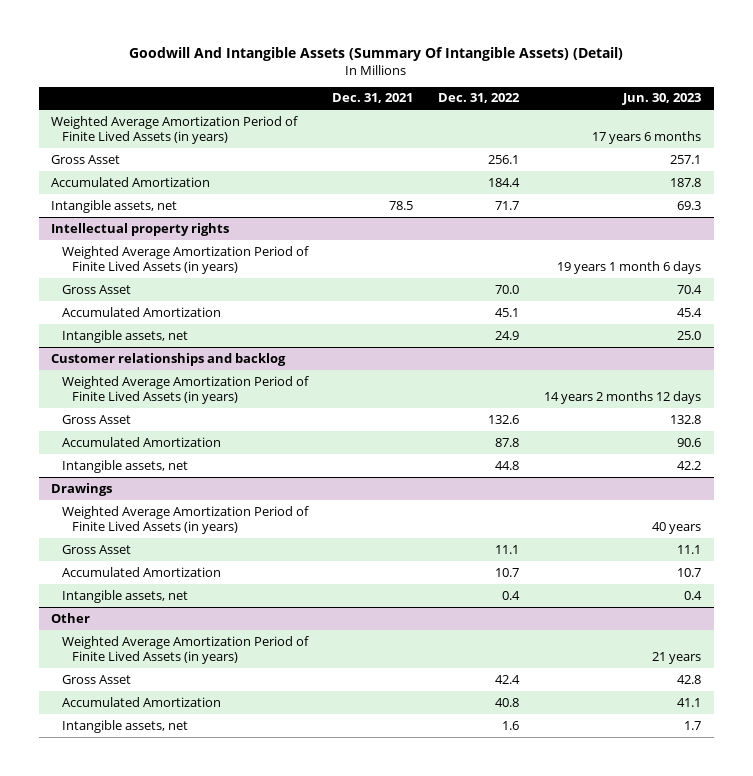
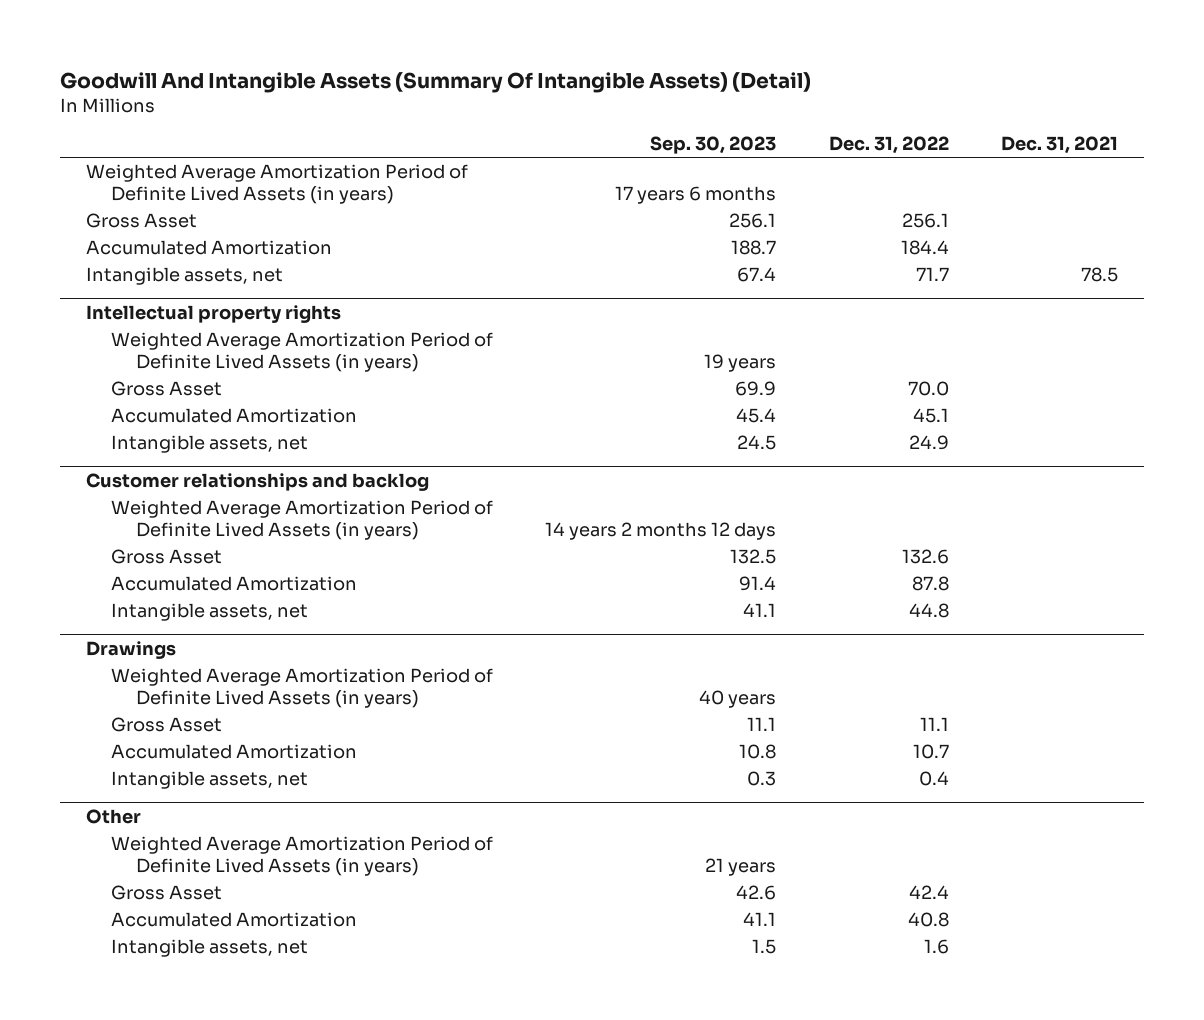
- | Dec. 31, 2021 | Dec. 31, 2022 | Jun. 30, 2023
+ | Sep. 30, 2023 | Dec. 31, 2022 | Dec. 31, 2021
- Weighted Average Amortization Period of Finite Lived Assets (in years) | | | 17 years 6 months
+ Weighted Average Amortization Period of Definite Lived Assets (in years) | 17 years 6 months | |
@ Intellectual property rights
- Weighted Average Amortization Period of Finite Lived Assets (in years) | | | 19 years 1 month 6 days
+ Weighted Average Amortization Period of Definite Lived Assets (in years) | 19 years | |
@ Customer relationships and backlog
- Weighted Average Amortization Period of Finite Lived Assets (in years) | | | 14 years 2 months 12 days
+ Weighted Average Amortization Period of Definite Lived Assets (in years) | 14 years 2 months 12 days | |
@ Drawings
- Weighted Average Amortization Period of Finite Lived Assets (in years) | | | 40 years
+ Weighted Average Amortization Period of Definite Lived Assets (in years) | 40 years | |
@ Other
- Weighted Average Amortization Period of Finite Lived Assets (in years) | | | 21 years
+ Weighted Average Amortization Period of Definite Lived Assets (in years) | 21 years | |

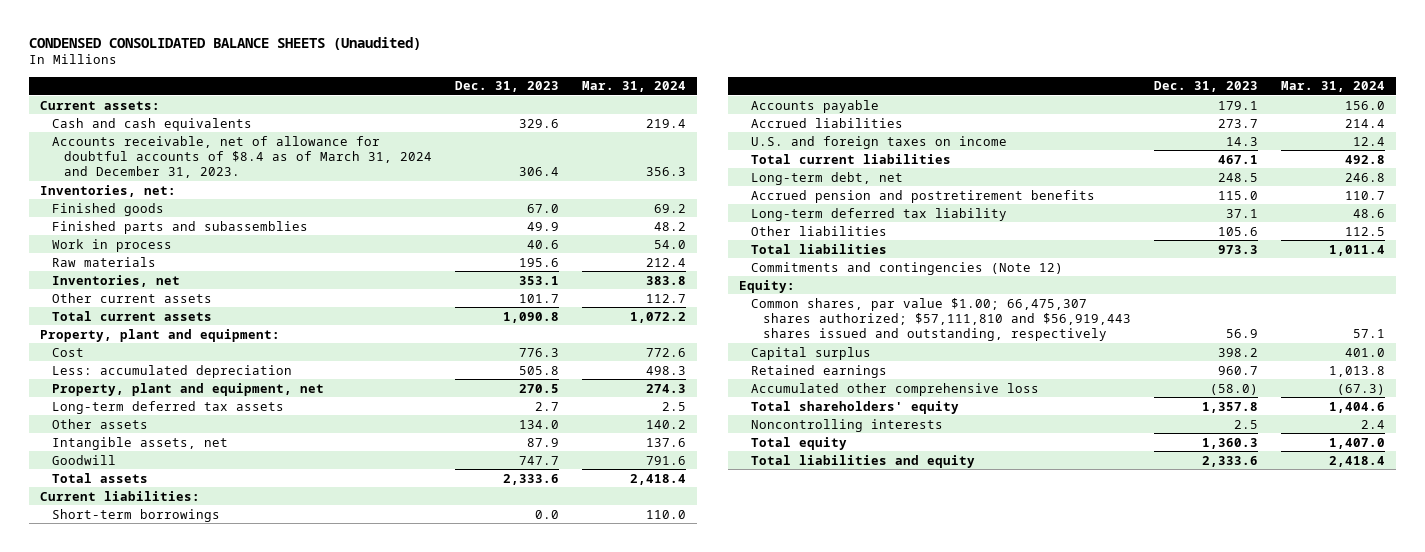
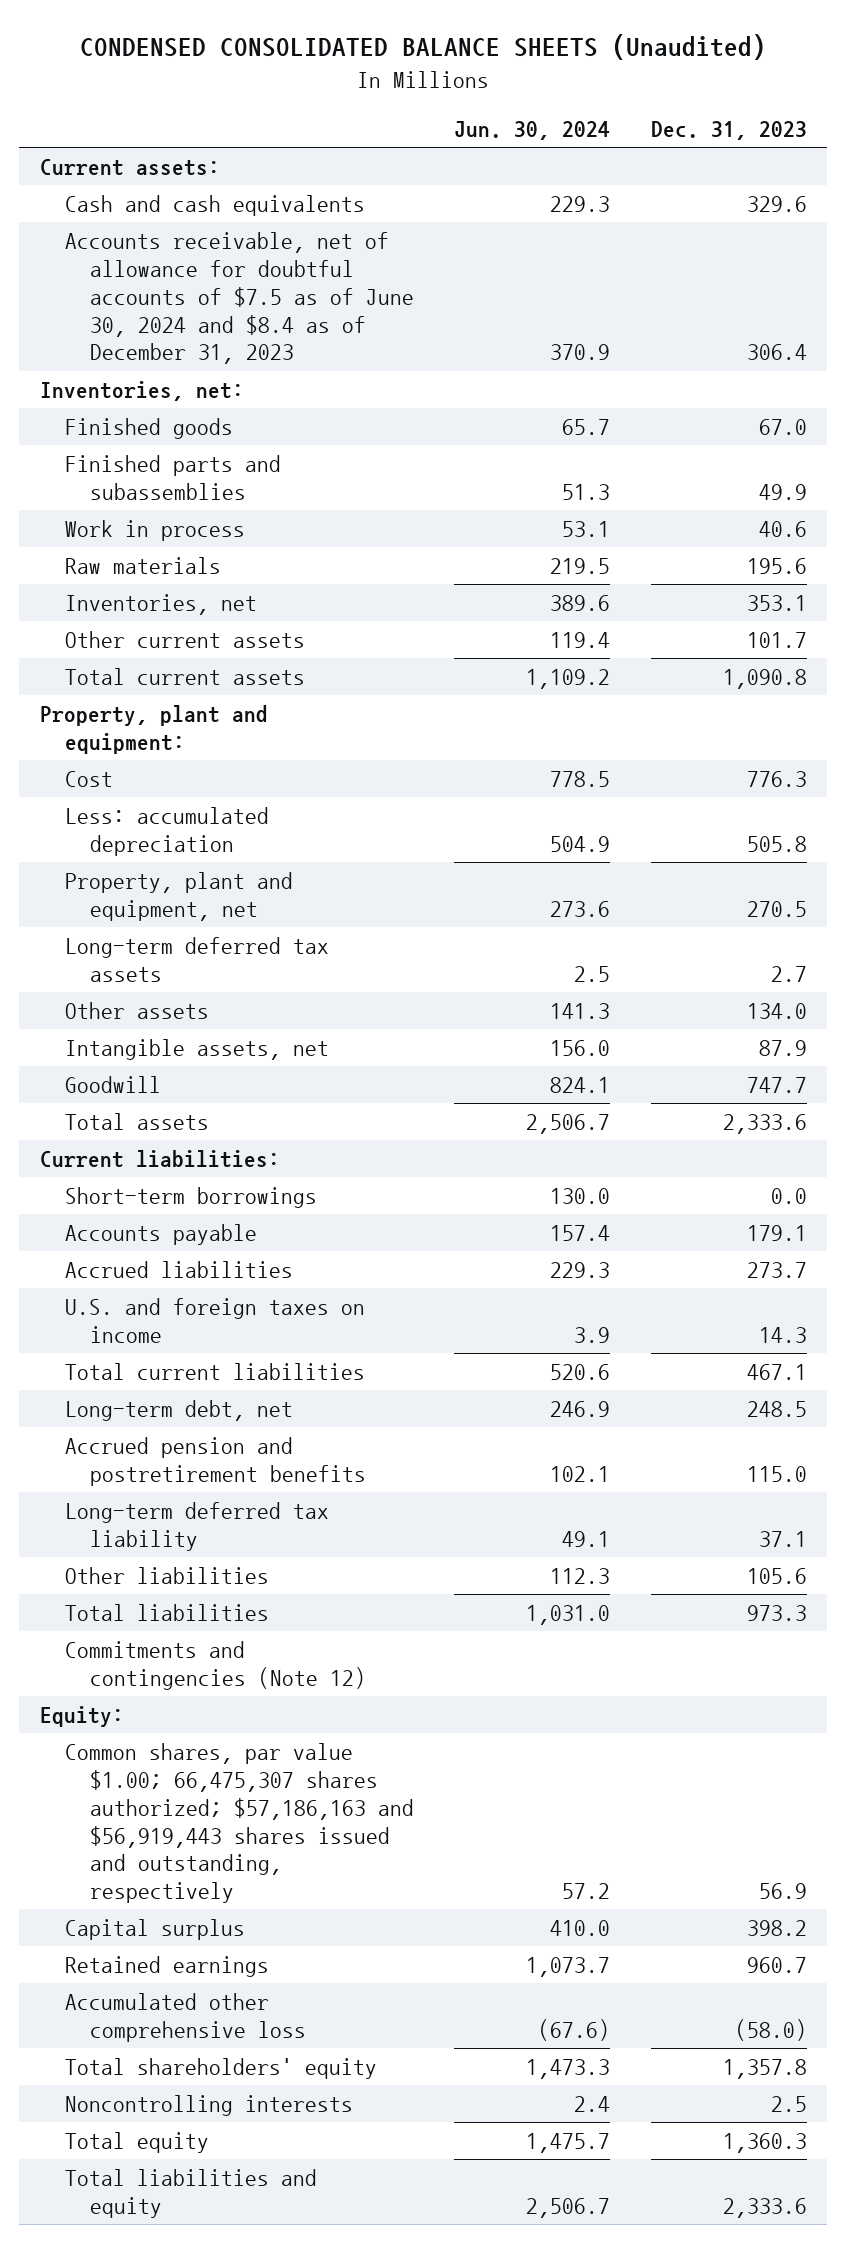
- | Dec. 31, 2023 | Mar. 31, 2024
+ | Jun. 30, 2024 | Dec. 31, 2023
- Accounts receivable, net of allowance for doubtful accounts of $8.4 as of March 31, 2024 and December 31, 2023. | 306.4 | 356.3
+ Accounts receivable, net of allowance for doubtful accounts of $7.5 as of June 30, 2024 and $8.4 as of December 31, 2023 | 370.9 | 306.4
- Common shares, par value $1.00; 66,475,307 shares authorized; $57,111,810 and $56,919,443 shares issued and outstanding, respectively | 56.9 | 57.1
+ Common shares, par value $1.00; 66,475,307 shares authorized; $57,186,163 and $56,919,443 shares issued and outstanding, respectively | 57.2 | 56.9

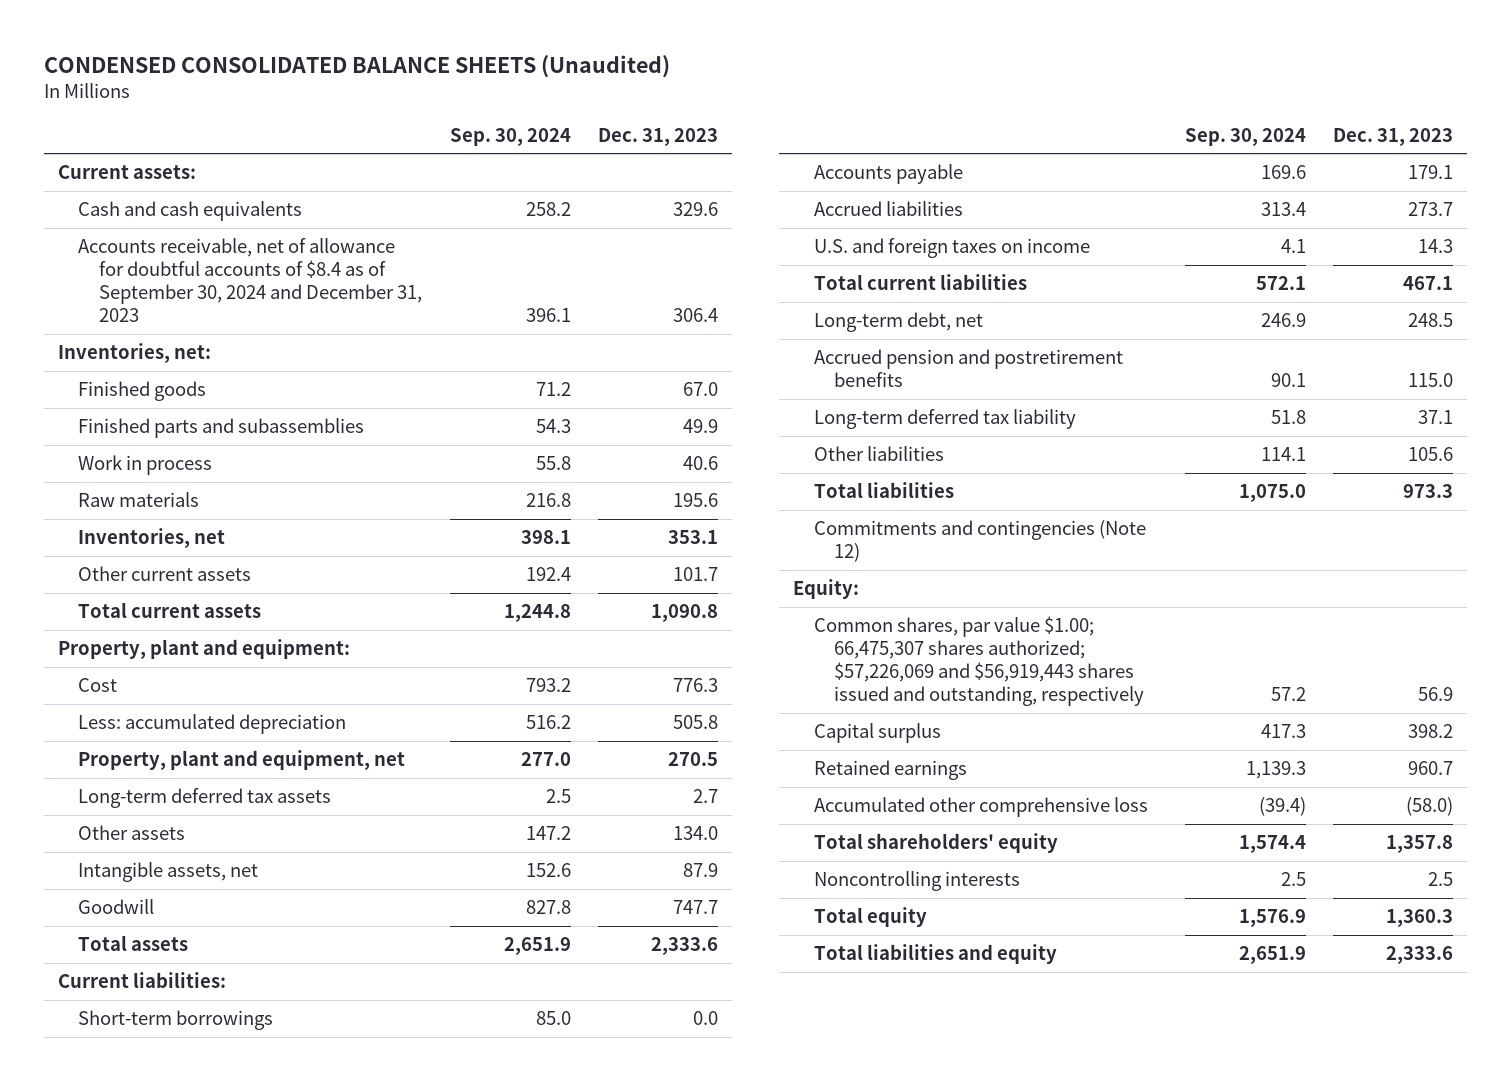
- | Jun. 30, 2024 | Dec. 31, 2023
+ | Sep. 30, 2024 | Dec. 31, 2023
- Accounts receivable, net of allowance for doubtful accounts of $7.5 as of June 30, 2024 and $8.4 as of December 31, 2023 | 370.9 | 306.4
+ Accounts receivable, net of allowance for doubtful accounts of $8.4 as of September 30, 2024 and December 31, 2023 | 396.1 | 306.4
- Common shares, par value $1.00; 66,475,307 shares authorized; $57,186,163 and $56,919,443 shares issued and outstanding, respectively | 57.2 | 56.9
+ Common shares, par value $1.00; 66,475,307 shares authorized; $57,226,069 and $56,919,443 shares issued and outstanding, respectively | 57.2 | 56.9

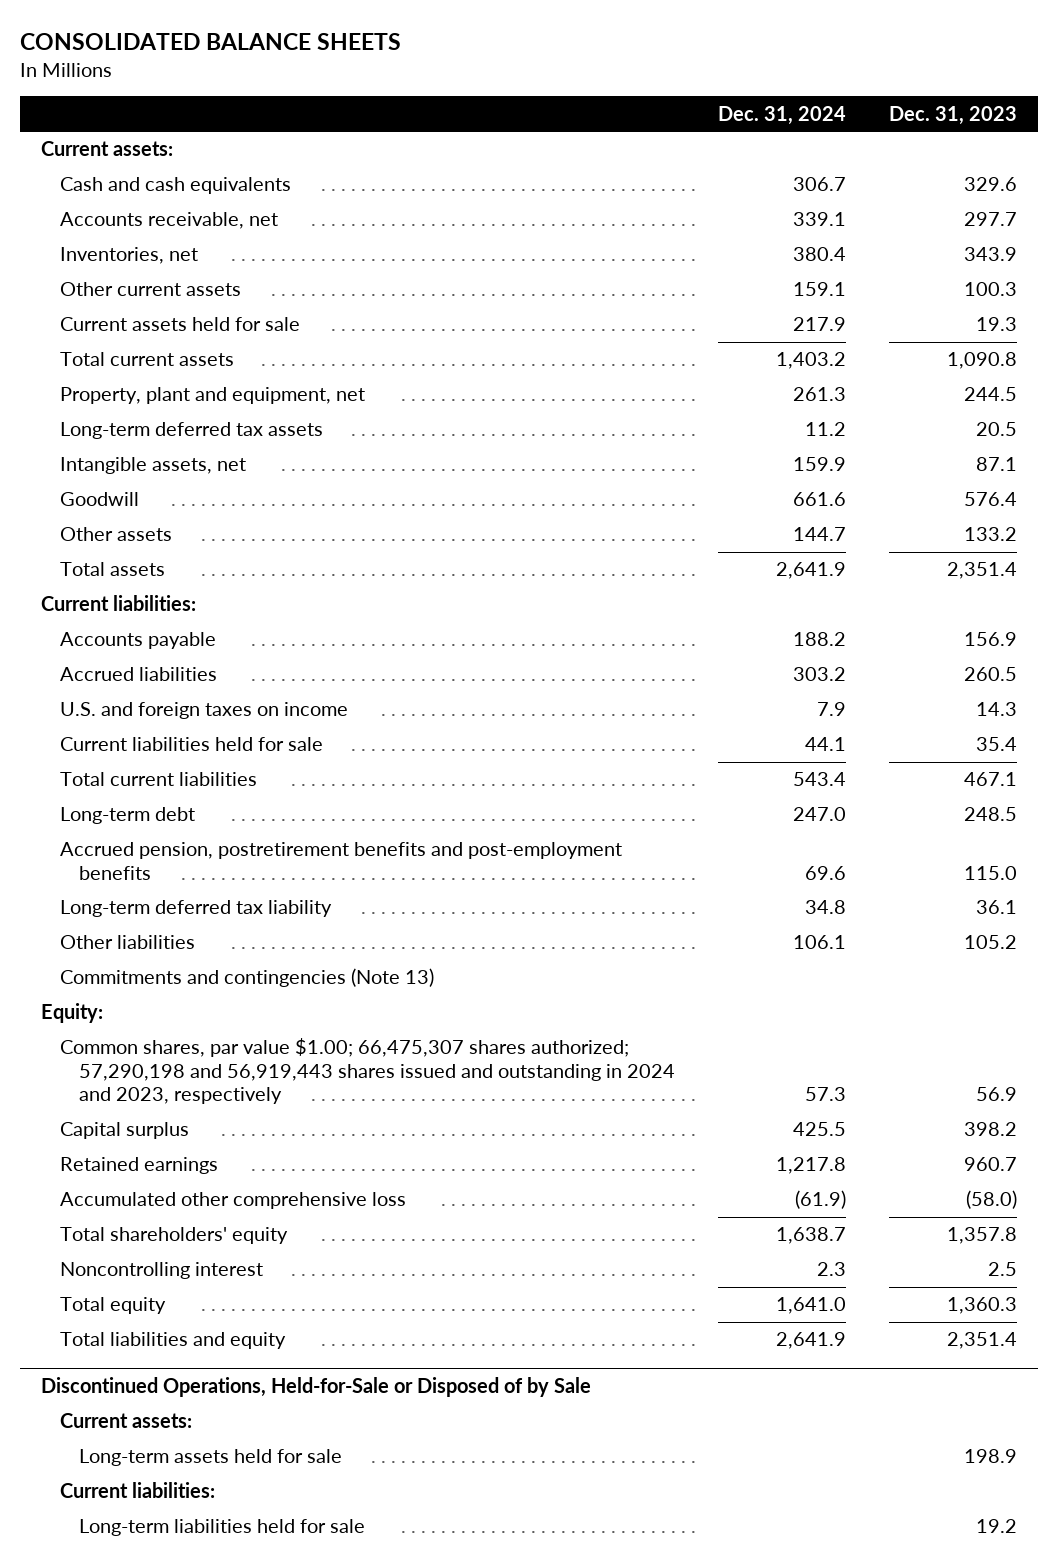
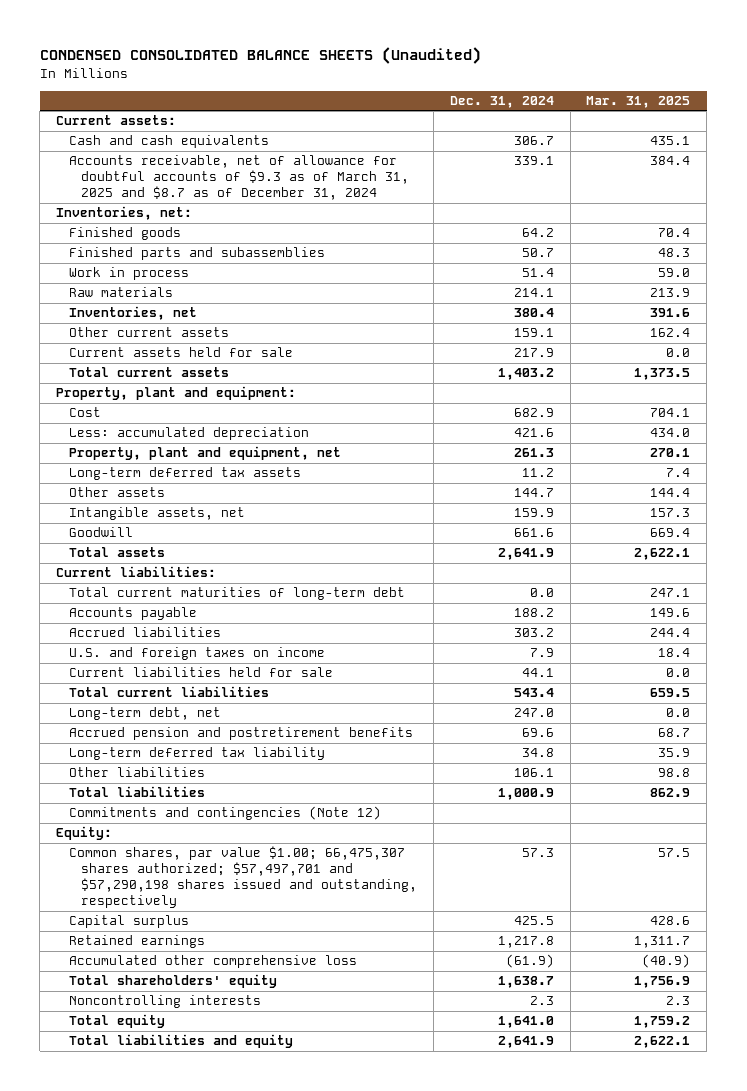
- CONSOLIDATED BALANCE SHEETS
+ CONDENSED CONSOLIDATED BALANCE SHEETS (Unaudited)
- | Dec. 31, 2024 | Dec. 31, 2023
+ | Dec. 31, 2024 | Mar. 31, 2025
- Accounts receivable, net | 339.1 | 297.7
+ Accounts receivable, net of allowance for doubtful accounts of $9.3 as of March 31, 2025 and $8.7 as of December 31, 2024 | 339.1 | 384.4
+ Inventories, net:
+ Finished goods | 64.2 | 70.4
+ Finished parts and subassemblies | 50.7 | 48.3
+ Work in process | 51.4 | 59.0
+ Raw materials | 214.1 | 213.9
+ Property, plant and equipment:
+ Cost | 682.9 | 704.1
+ Less: accumulated depreciation | 421.6 | 434.0
moved up: Other assets | 144.7 | 144.4
+ Total current maturities of long-term debt | 0.0 | 247.1
- Long-term debt | 247.0 | 248.5
- Accrued pension, postretirement benefits and post-employment benefits | 69.6 | 115.0
+ Long-term debt, net | 247.0 | 0.0
+ Accrued pension and postretirement benefits | 69.6 | 68.7
- Commitments and contingencies (Note 13)
+ Total liabilities | 1,000.9 | 862.9
+ Commitments and contingencies (Note 12)
- Common shares, par value $1.00; 66,475,307 shares authorized; 57,290,198 and 56,919,443 shares issued and outstanding in 2024 and 2023, respectively | 57.3 | 56.9
+ Common shares, par value $1.00; 66,475,307 shares authorized; $57,497,701 and $57,290,198 shares issued and outstanding, respectively | 57.3 | 57.5
- Noncontrolling interest | 2.3 | 2.5
+ Noncontrolling interests | 2.3 | 2.3
- Discontinued Operations, Held-for-Sale or Disposed of by Sale
- Current assets:
- Long-term assets held for sale | | 198.9
- Current liabilities:
- Long-term liabilities held for sale | | 19.2

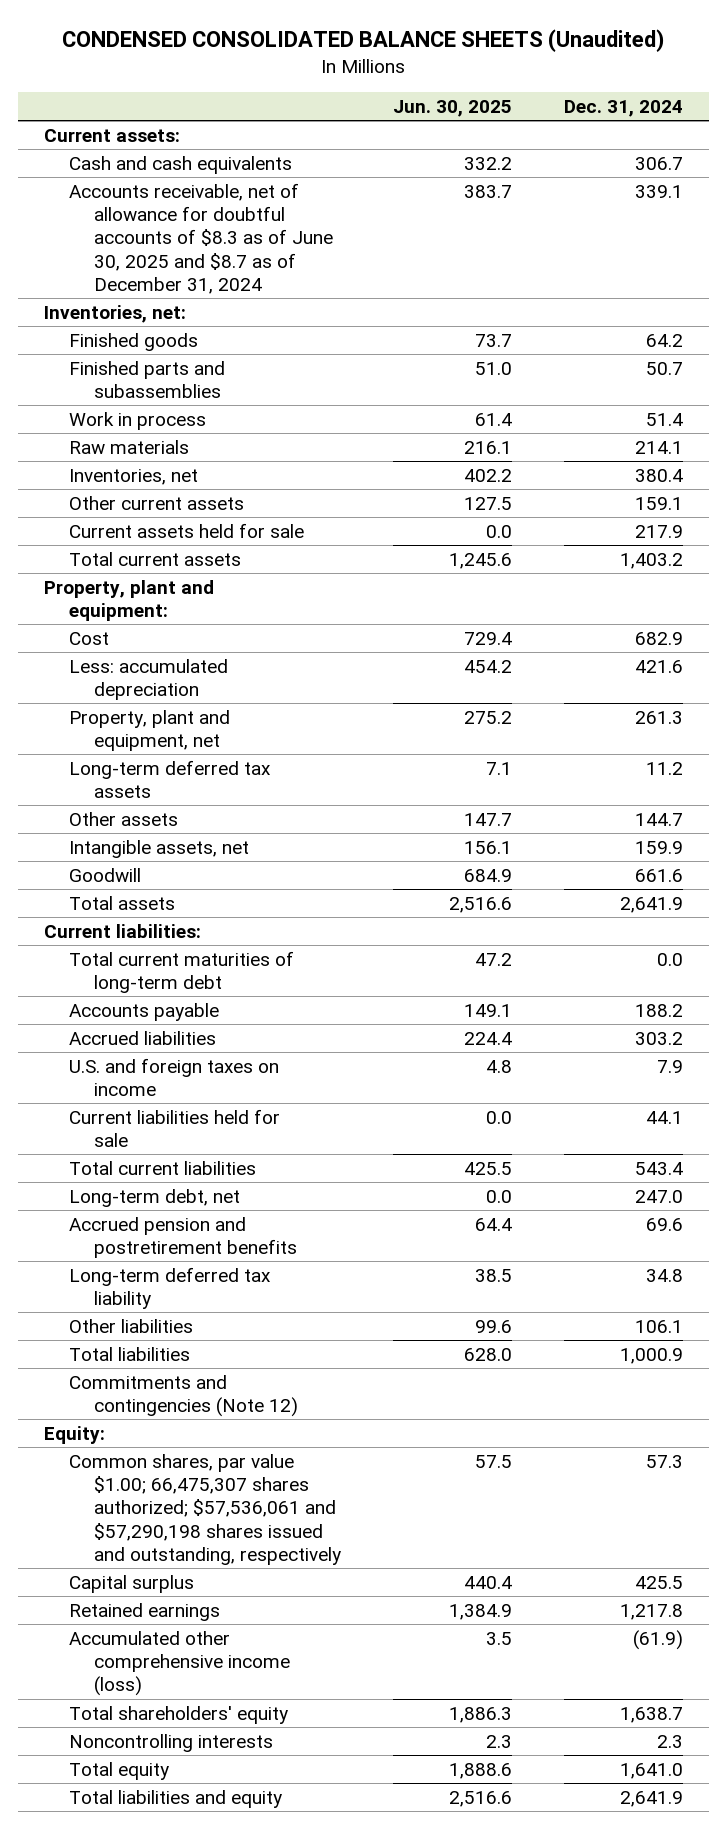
- | Dec. 31, 2024 | Mar. 31, 2025
+ | Jun. 30, 2025 | Dec. 31, 2024
- Accounts receivable, net of allowance for doubtful accounts of $9.3 as of March 31, 2025 and $8.7 as of December 31, 2024 | 339.1 | 384.4
+ Accounts receivable, net of allowance for doubtful accounts of $8.3 as of June 30, 2025 and $8.7 as of December 31, 2024 | 383.7 | 339.1
- Common shares, par value $1.00; 66,475,307 shares authorized; $57,497,701 and $57,290,198 shares issued and outstanding, respectively | 57.3 | 57.5
+ Common shares, par value $1.00; 66,475,307 shares authorized; $57,536,061 and $57,290,198 shares issued and outstanding, respectively | 57.5 | 57.3
- Accumulated other comprehensive loss | (61.9) | (40.9)
+ Accumulated other comprehensive income (loss) | 3.5 | (61.9)

